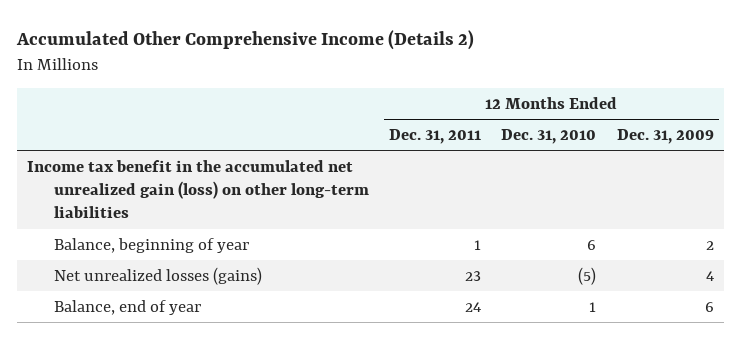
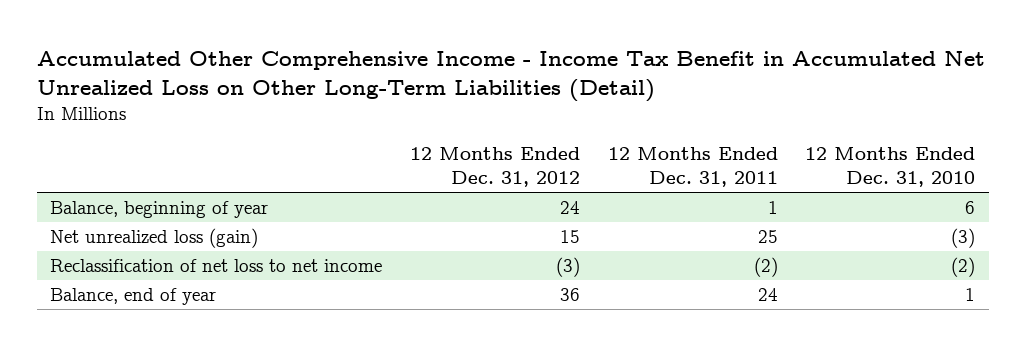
- Accumulated Other Comprehensive Income (Details 2)
+ Accumulated Other Comprehensive Income - Income Tax Benefit in Accumulated Net Unrealized Loss on Other Long-Term Liabilities (Detail)
- | 12 Months Ended Dec. 31, 2011 | 12 Months Ended Dec. 31, 2010 | 12 Months Ended Dec. 31, 2009
+ | 12 Months Ended Dec. 31, 2012 | 12 Months Ended Dec. 31, 2011 | 12 Months Ended Dec. 31, 2010
- Income tax benefit in the accumulated net unrealized gain (loss) on other long-term liabilities
- Net unrealized losses (gains) | 23 | (5) | 4
+ Net unrealized loss (gain) | 15 | 25 | (3)
+ Reclassification of net loss to net income | (3) | (2) | (2)

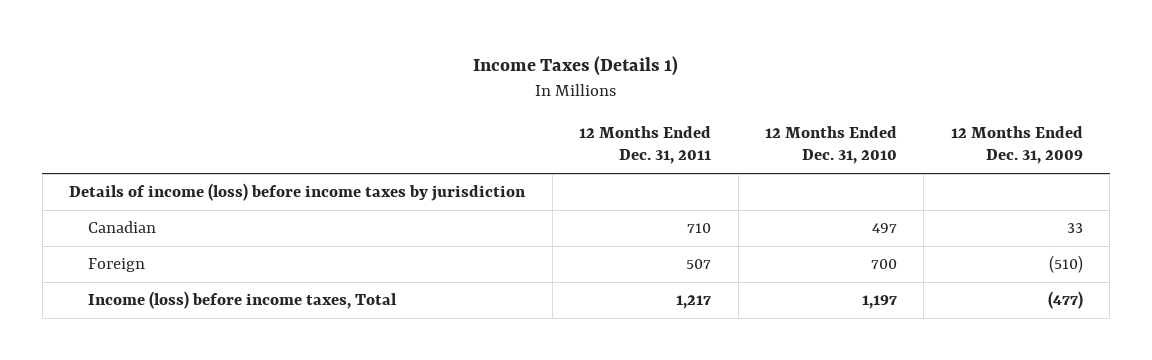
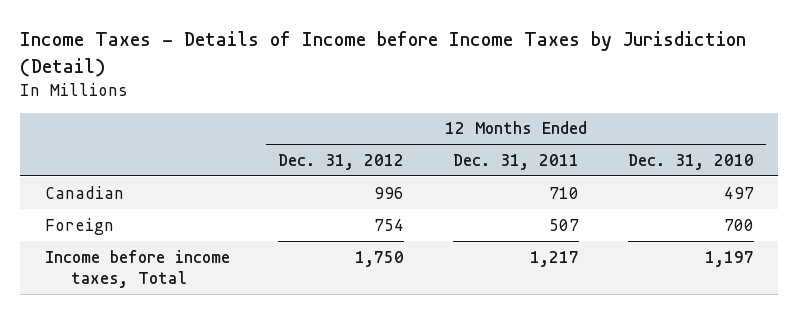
- Income Taxes (Details 1)
+ Income Taxes - Details of Income before Income Taxes by Jurisdiction (Detail)
- | 12 Months Ended Dec. 31, 2011 | 12 Months Ended Dec. 31, 2010 | 12 Months Ended Dec. 31, 2009
+ | 12 Months Ended Dec. 31, 2012 | 12 Months Ended Dec. 31, 2011 | 12 Months Ended Dec. 31, 2010
- Details of income (loss) before income taxes by jurisdiction
- Income (loss) before income taxes, Total | 1,217 | 1,197 | (477)
+ Income before income taxes, Total | 1,750 | 1,217 | 1,197

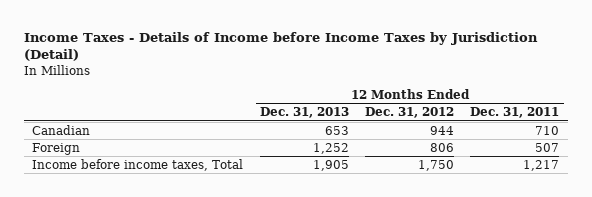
- | 12 Months Ended Dec. 31, 2012 | 12 Months Ended Dec. 31, 2011 | 12 Months Ended Dec. 31, 2010
+ | 12 Months Ended Dec. 31, 2013 | 12 Months Ended Dec. 31, 2012 | 12 Months Ended Dec. 31, 2011
- Canadian | 996 | 710 | 497
- Foreign | 754 | 507 | 700
+ Canadian | 653 | 944 | 710
+ Foreign | 1,252 | 806 | 507

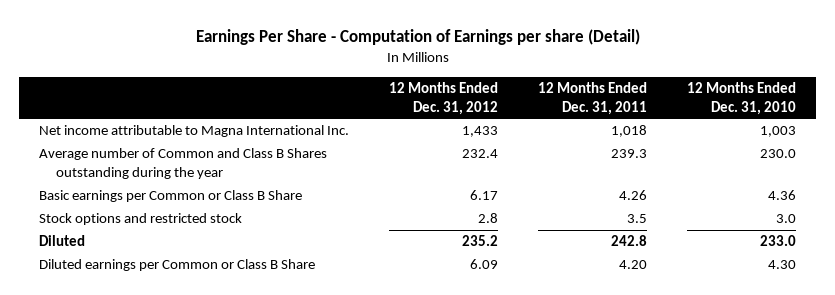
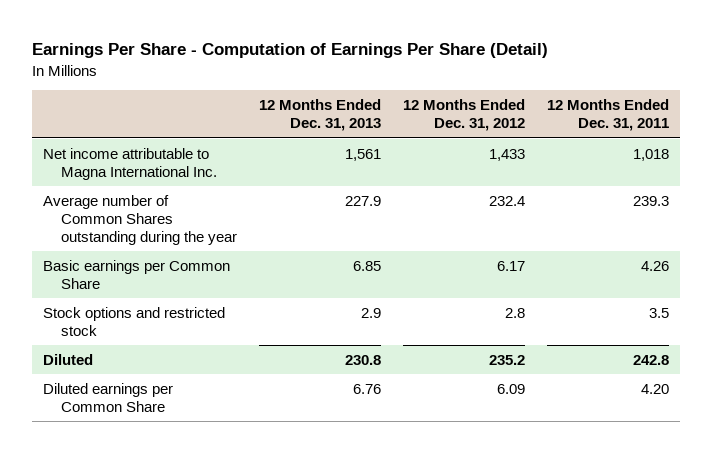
- Earnings Per Share - Computation of Earnings per share (Detail)
+ Earnings Per Share - Computation of Earnings Per Share (Detail)
- | 12 Months Ended Dec. 31, 2012 | 12 Months Ended Dec. 31, 2011 | 12 Months Ended Dec. 31, 2010
+ | 12 Months Ended Dec. 31, 2013 | 12 Months Ended Dec. 31, 2012 | 12 Months Ended Dec. 31, 2011
- Average number of Common and Class B Shares outstanding during the year | 232.4 | 239.3 | 230.0
- Basic earnings per Common or Class B Share | 6.17 | 4.26 | 4.36
+ Average number of Common Shares outstanding during the year | 227.9 | 232.4 | 239.3
+ Basic earnings per Common Share | 6.85 | 6.17 | 4.26
- Diluted earnings per Common or Class B Share | 6.09 | 4.20 | 4.30
+ Diluted earnings per Common Share | 6.76 | 6.09 | 4.20

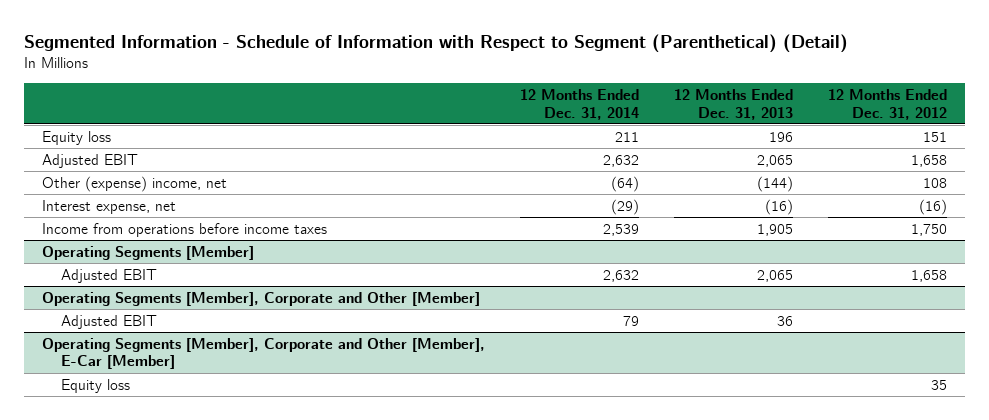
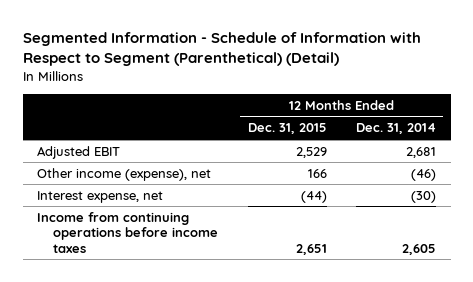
- | 12 Months Ended Dec. 31, 2014 | 12 Months Ended Dec. 31, 2013 | 12 Months Ended Dec. 31, 2012
+ | 12 Months Ended Dec. 31, 2015 | 12 Months Ended Dec. 31, 2014
- Equity loss | 211 | 196 | 151
- Adjusted EBIT | 2,632 | 2,065 | 1,658
- Other (expense) income, net | (64) | (144) | 108
- Interest expense, net | (29) | (16) | (16)
- Income from operations before income taxes | 2,539 | 1,905 | 1,750
- Operating Segments [Member]
- Adjusted EBIT | 2,632 | 2,065 | 1,658
- Operating Segments [Member], Corporate and Other [Member]
- Adjusted EBIT | 79 | 36 |
- Operating Segments [Member], Corporate and Other [Member], E-Car [Member]
- Equity loss | | | 35
+ Adjusted EBIT | 2,529 | 2,681
+ Other income (expense), net | 166 | (46)
+ Interest expense, net | (44) | (30)
+ Income from continuing operations before income taxes | 2,651 | 2,605

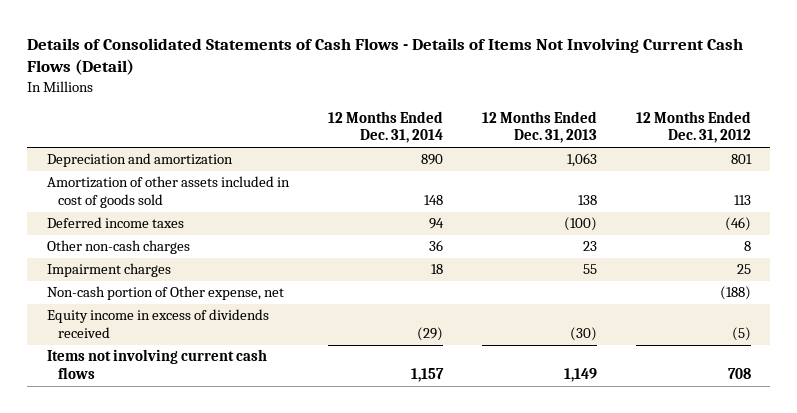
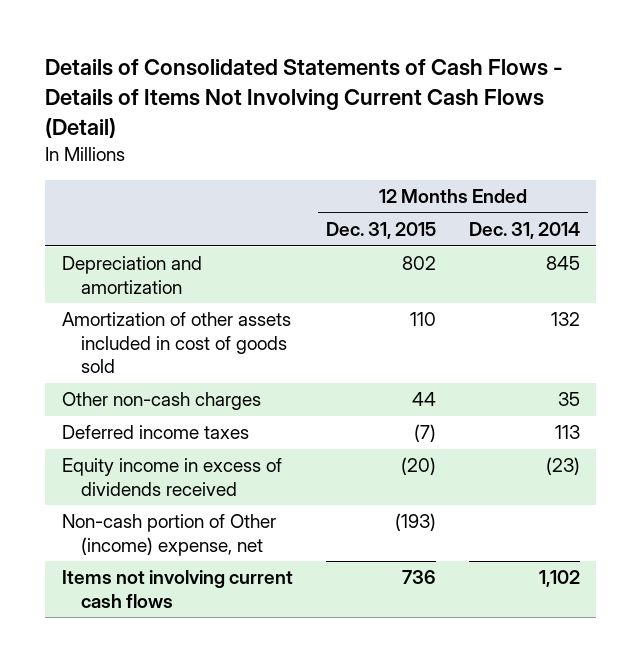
- | 12 Months Ended Dec. 31, 2014 | 12 Months Ended Dec. 31, 2013 | 12 Months Ended Dec. 31, 2012
+ | 12 Months Ended Dec. 31, 2015 | 12 Months Ended Dec. 31, 2014
- Depreciation and amortization | 890 | 1,063 | 801
- Amortization of other assets included in cost of goods sold | 148 | 138 | 113
- Deferred income taxes | 94 | (100) | (46)
- Other non-cash charges | 36 | 23 | 8
- Impairment charges | 18 | 55 | 25
- Non-cash portion of Other expense, net | | | (188)
- Equity income in excess of dividends received | (29) | (30) | (5)
- Items not involving current cash flows | 1,157 | 1,149 | 708
+ Depreciation and amortization | 802 | 845
+ Amortization of other assets included in cost of goods sold | 110 | 132
+ Other non-cash charges | 44 | 35
+ Deferred income taxes | (7) | 113
+ Equity income in excess of dividends received | (20) | (23)
+ Non-cash portion of Other (income) expense, net | (193) |
+ Items not involving current cash flows | 736 | 1,102

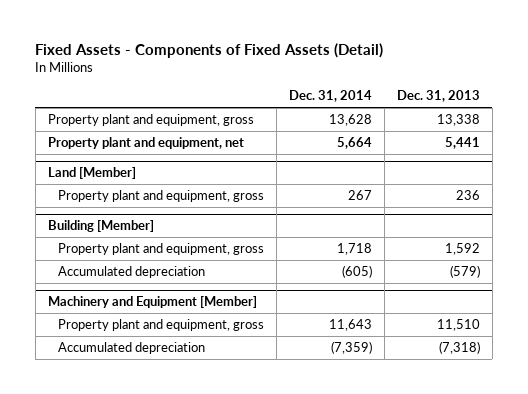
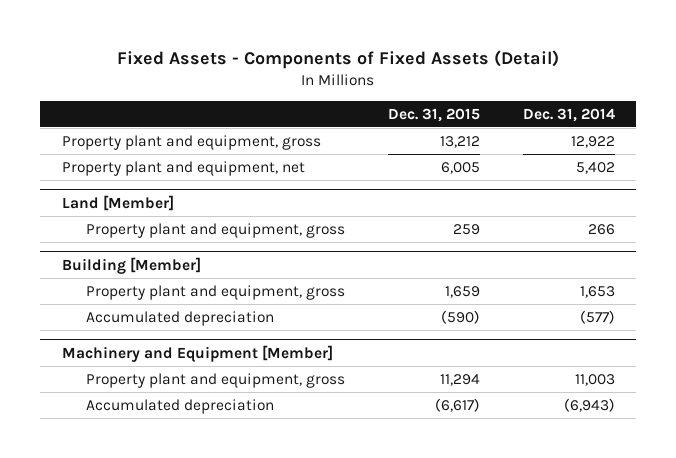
- | Dec. 31, 2014 | Dec. 31, 2013
+ | Dec. 31, 2015 | Dec. 31, 2014
- Property plant and equipment, gross | 13,628 | 13,338
- Property plant and equipment, net | 5,664 | 5,441
+ Property plant and equipment, gross | 13,212 | 12,922
+ Property plant and equipment, net | 6,005 | 5,402
@ Land [Member]
- Property plant and equipment, gross | 267 | 236
+ Property plant and equipment, gross | 259 | 266
@ Building [Member]
- Property plant and equipment, gross | 1,718 | 1,592
- Accumulated depreciation | (605) | (579)
+ Property plant and equipment, gross | 1,659 | 1,653
+ Accumulated depreciation | (590) | (577)
@ Machinery and Equipment [Member]
- Property plant and equipment, gross | 11,643 | 11,510
- Accumulated depreciation | (7,359) | (7,318)
+ Property plant and equipment, gross | 11,294 | 11,003
+ Accumulated depreciation | (6,617) | (6,943)

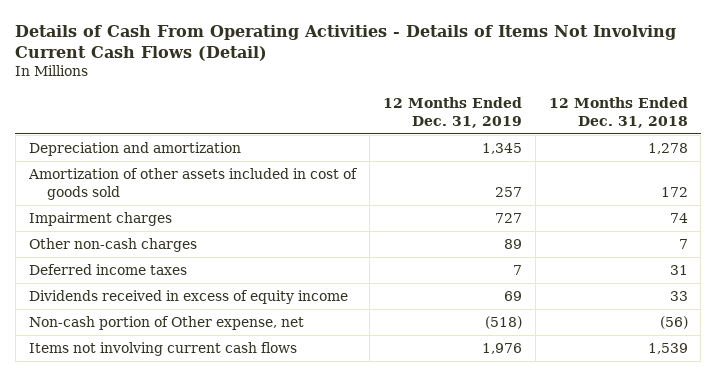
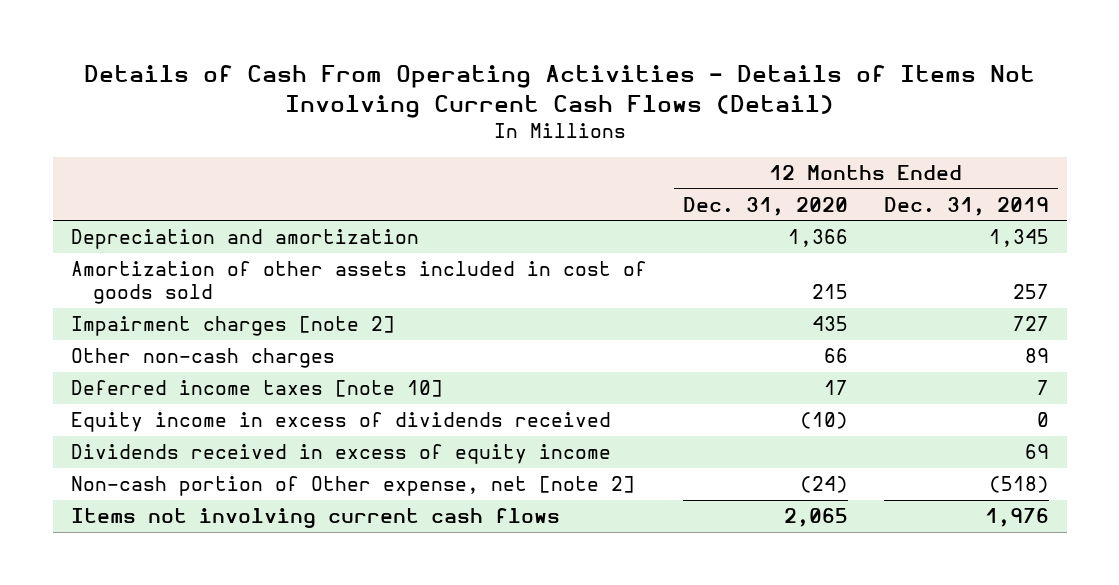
- | 12 Months Ended Dec. 31, 2019 | 12 Months Ended Dec. 31, 2018
+ | 12 Months Ended Dec. 31, 2020 | 12 Months Ended Dec. 31, 2019
- Impairment charges | 727 | 74
+ Impairment charges [note 2] | 435 | 727
- Deferred income taxes | 7 | 31
+ Deferred income taxes [note 10] | 17 | 7
+ Equity income in excess of dividends received | (10) | 0
- Non-cash portion of Other expense, net | (518) | (56)
+ Non-cash portion of Other expense, net [note 2] | (24) | (518)

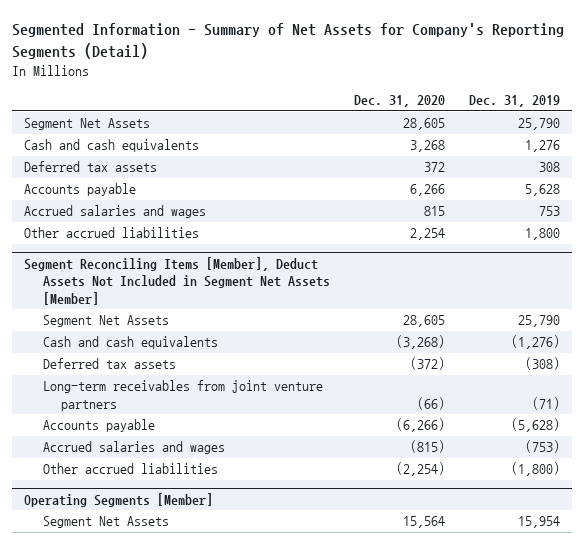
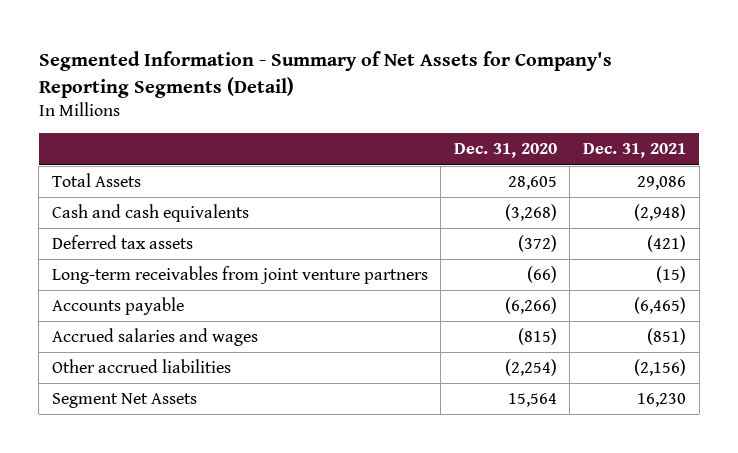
- | Dec. 31, 2020 | Dec. 31, 2019
+ | Dec. 31, 2020 | Dec. 31, 2021
- Segment Net Assets | 28,605 | 25,790
- Cash and cash equivalents | 3,268 | 1,276
- Deferred tax assets | 372 | 308
- Accounts payable | 6,266 | 5,628
- Accrued salaries and wages | 815 | 753
- Other accrued liabilities | 2,254 | 1,800
- Segment Reconciling Items [Member], Deduct Assets Not Included in Segment Net Assets [Member]
- Segment Net Assets | 28,605 | 25,790
+ Total Assets | 28,605 | 29,086
- Operating Segments [Member]

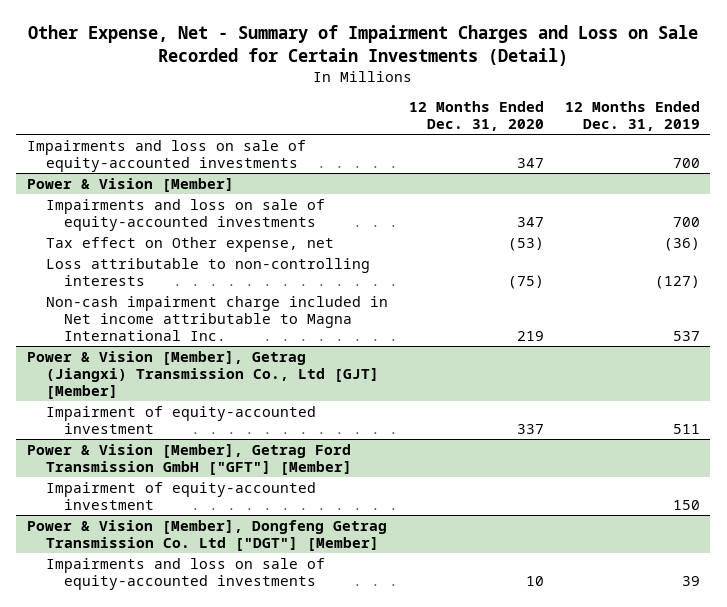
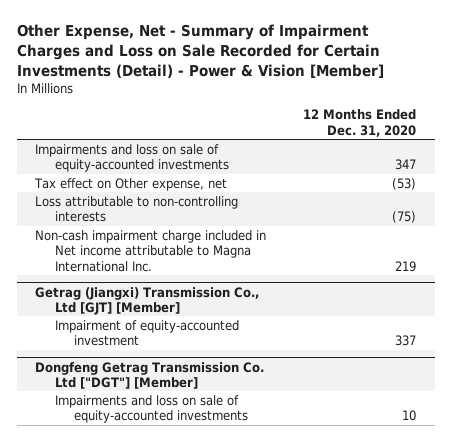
- Other Expense, Net - Summary of Impairment Charges and Loss on Sale Recorded for Certain Investments (Detail)
+ Other Expense, Net - Summary of Impairment Charges and Loss on Sale Recorded for Certain Investments (Detail) - Power & Vision [Member]
- | 12 Months Ended Dec. 31, 2020 | 12 Months Ended Dec. 31, 2019
+ | 12 Months Ended Dec. 31, 2020
- Power & Vision [Member]
- Impairments and loss on sale of equity-accounted investments | 347 | 700
- Power & Vision [Member], Getrag (Jiangxi) Transmission Co., Ltd [GJT] [Member]
+ Getrag (Jiangxi) Transmission Co., Ltd [GJT] [Member]
- Power & Vision [Member], Getrag Ford Transmission GmbH ["GFT"] [Member]
- Impairment of equity-accounted investment | | 150
- Power & Vision [Member], Dongfeng Getrag Transmission Co. Ltd ["DGT"] [Member]
+ Dongfeng Getrag Transmission Co. Ltd ["DGT"] [Member]

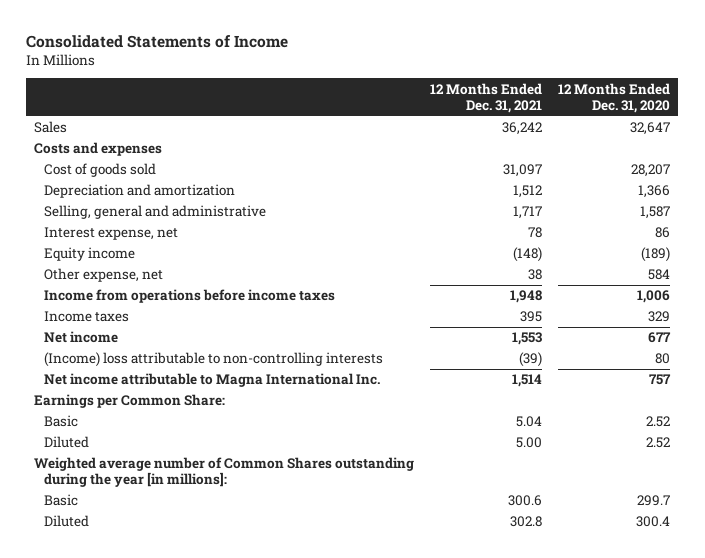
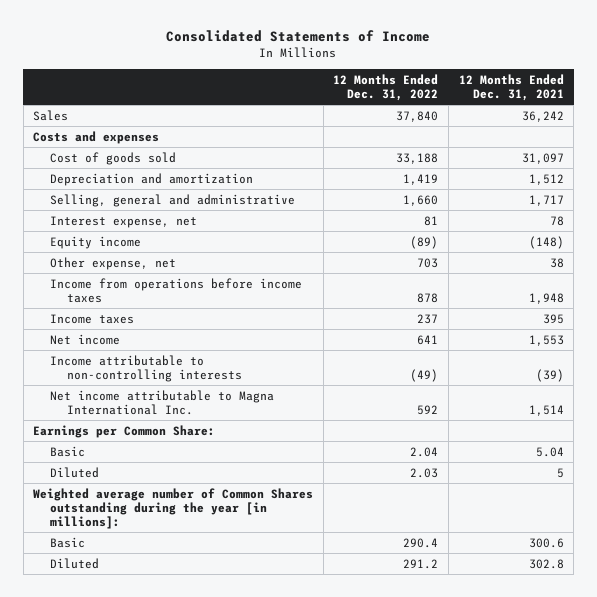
- | 12 Months Ended Dec. 31, 2021 | 12 Months Ended Dec. 31, 2020
+ | 12 Months Ended Dec. 31, 2022 | 12 Months Ended Dec. 31, 2021
- (Income) loss attributable to non-controlling interests | (39) | 80
+ Income attributable to non-controlling interests | (49) | (39)
- Diluted | 5.00 | 2.52
+ Diluted | 2.03 | 5

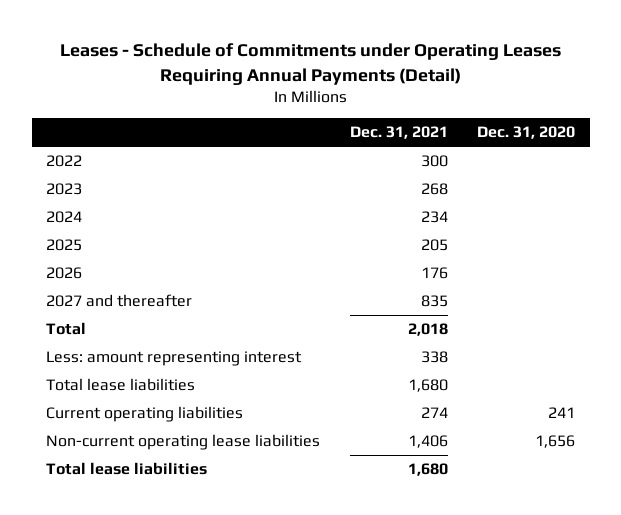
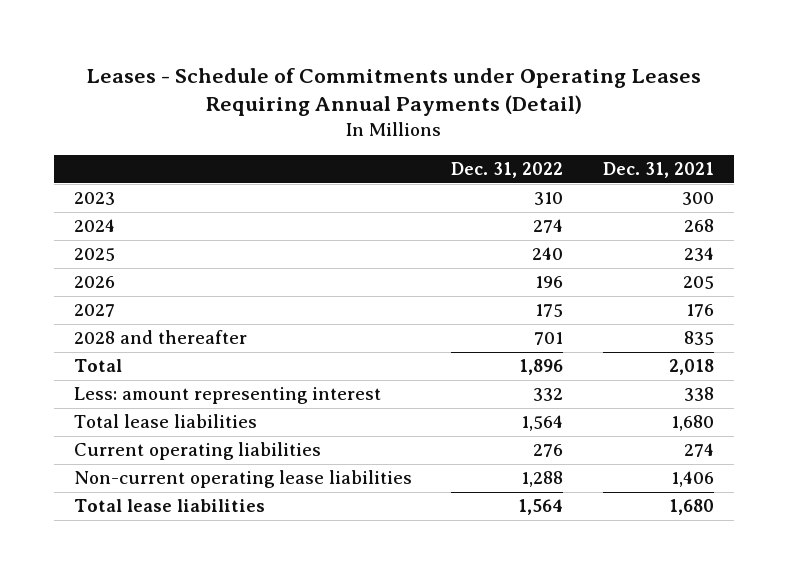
- | Dec. 31, 2021 | Dec. 31, 2020
+ | Dec. 31, 2022 | Dec. 31, 2021
- 2022 | 300 |
- 2023 | 268 |
- 2024 | 234 |
- 2025 | 205 |
- 2026 | 176 |
- 2027 and thereafter | 835 |
+ 2023 | 310 | 300
+ 2024 | 274 | 268
+ 2025 | 240 | 234
+ 2026 | 196 | 205
+ 2027 | 175 | 176
+ 2028 and thereafter | 701 | 835

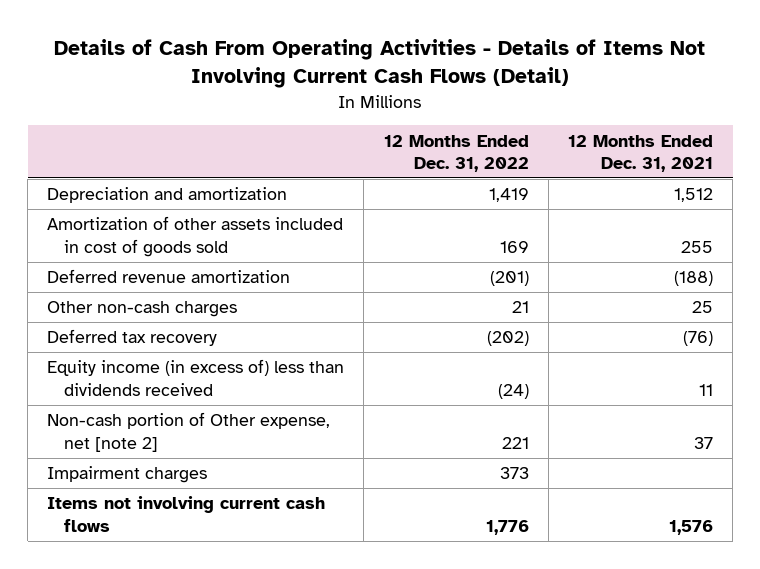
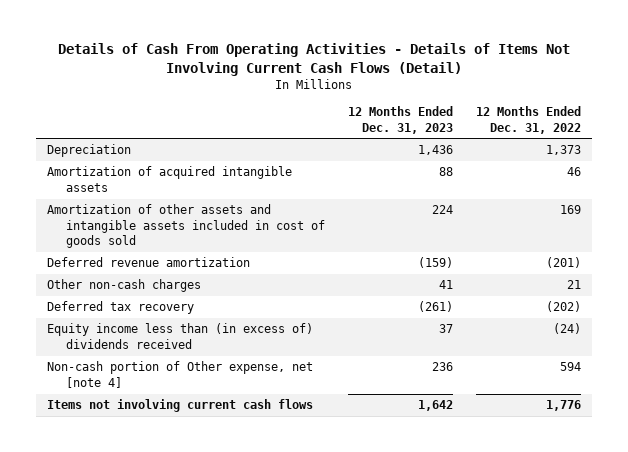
- | 12 Months Ended Dec. 31, 2022 | 12 Months Ended Dec. 31, 2021
+ | 12 Months Ended Dec. 31, 2023 | 12 Months Ended Dec. 31, 2022
- Depreciation and amortization | 1,419 | 1,512
- Amortization of other assets included in cost of goods sold | 169 | 255
+ Depreciation | 1,436 | 1,373
+ Amortization of acquired intangible assets | 88 | 46
+ Amortization of other assets and intangible assets included in cost of goods sold | 224 | 169
- Equity income (in excess of) less than dividends received | (24) | 11
- Non-cash portion of Other expense, net [note 2] | 221 | 37
- Impairment charges | 373 |
+ Equity income less than (in excess of) dividends received | 37 | (24)
+ Non-cash portion of Other expense, net [note 4] | 236 | 594

